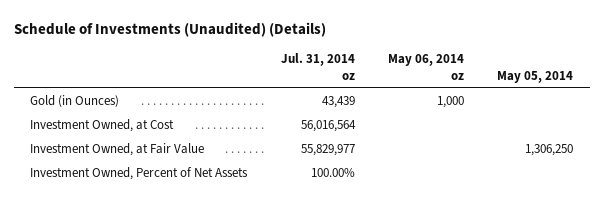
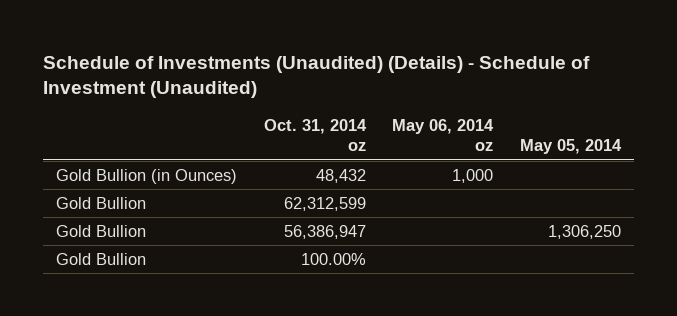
- Schedule of Investments (Unaudited) (Details)
+ Schedule of Investments (Unaudited) (Details) - Schedule of Investment (Unaudited)
- | Jul. 31, 2014 oz | May 06, 2014 oz | May 05, 2014
+ | Oct. 31, 2014 oz | May 06, 2014 oz | May 05, 2014
- Gold (in Ounces) | 43,439 | 1,000 |
- Investment Owned, at Cost | 56,016,564 | |
- Investment Owned, at Fair Value | 55,829,977 | | 1,306,250
- Investment Owned, Percent of Net Assets | 100.00% | |
+ Gold Bullion (in Ounces) | 48,432 | 1,000 |
+ Gold Bullion | 62,312,599 | |
+ Gold Bullion | 56,386,947 | | 1,306,250
+ Gold Bullion | 100.00% | |

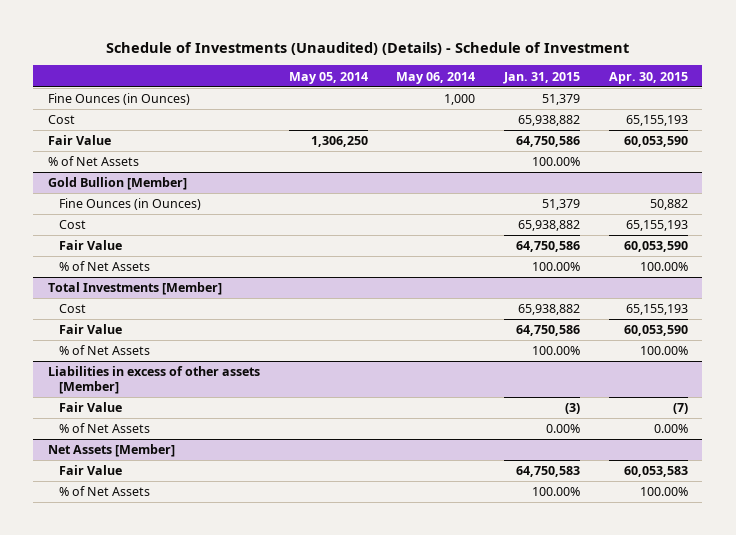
- Schedule of Investments (Unaudited) (Details) - Schedule of Investment (Unaudited)
+ Schedule of Investments (Unaudited) (Details) - Schedule of Investment
- | Oct. 31, 2014 oz | May 06, 2014 oz | May 05, 2014
+ | May 05, 2014 | May 06, 2014 | Jan. 31, 2015 | Apr. 30, 2015
- Gold Bullion (in Ounces) | 48,432 | 1,000 |
- Gold Bullion | 62,312,599 | |
- Gold Bullion | 56,386,947 | | 1,306,250
- Gold Bullion | 100.00% | |
+ Fine Ounces (in Ounces) | | 1,000 | 51,379 |
+ Cost | | | 65,938,882 | 65,155,193
+ Fair Value | 1,306,250 | | 64,750,586 | 60,053,590
+ % of Net Assets | | | 100.00% |
+ Gold Bullion [Member]
+ Fine Ounces (in Ounces) | | | 51,379 | 50,882
+ Cost | | | 65,938,882 | 65,155,193
+ Fair Value | | | 64,750,586 | 60,053,590
+ % of Net Assets | | | 100.00% | 100.00%
+ Total Investments [Member]
+ Cost | | | 65,938,882 | 65,155,193
+ Fair Value | | | 64,750,586 | 60,053,590
+ % of Net Assets | | | 100.00% | 100.00%
+ Liabilities in excess of other assets [Member]
+ Fair Value | | | (3) | (7)
+ % of Net Assets | | | 0.00% | 0.00%
+ Net Assets [Member]
+ Fair Value | | | 64,750,583 | 60,053,583
+ % of Net Assets | | | 100.00% | 100.00%

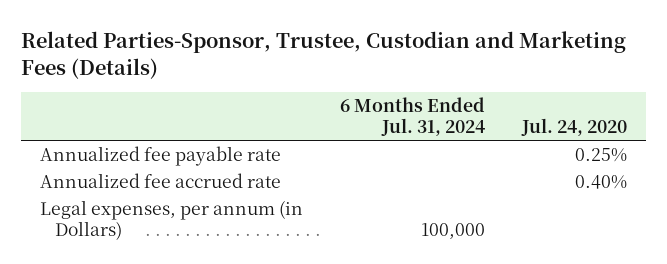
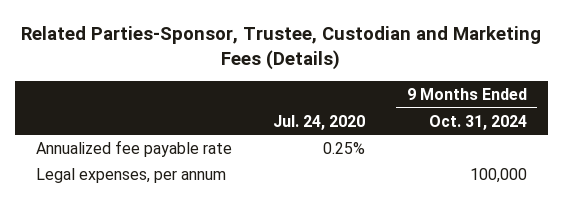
- | 6 Months Ended Jul. 31, 2024 | Jul. 24, 2020
+ | Jul. 24, 2020 | 9 Months Ended Oct. 31, 2024
- Annualized fee accrued rate | | 0.40%
- Legal expenses, per annum (in Dollars) | 100,000 |
+ Legal expenses, per annum | | 100,000

